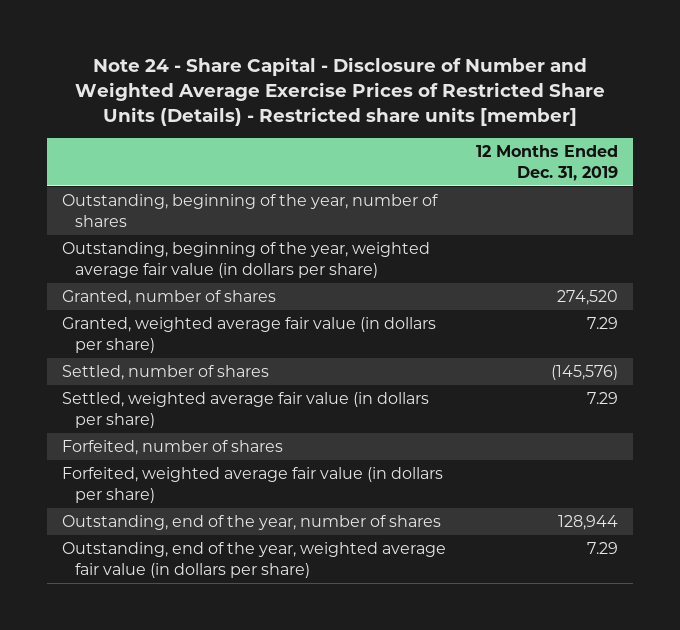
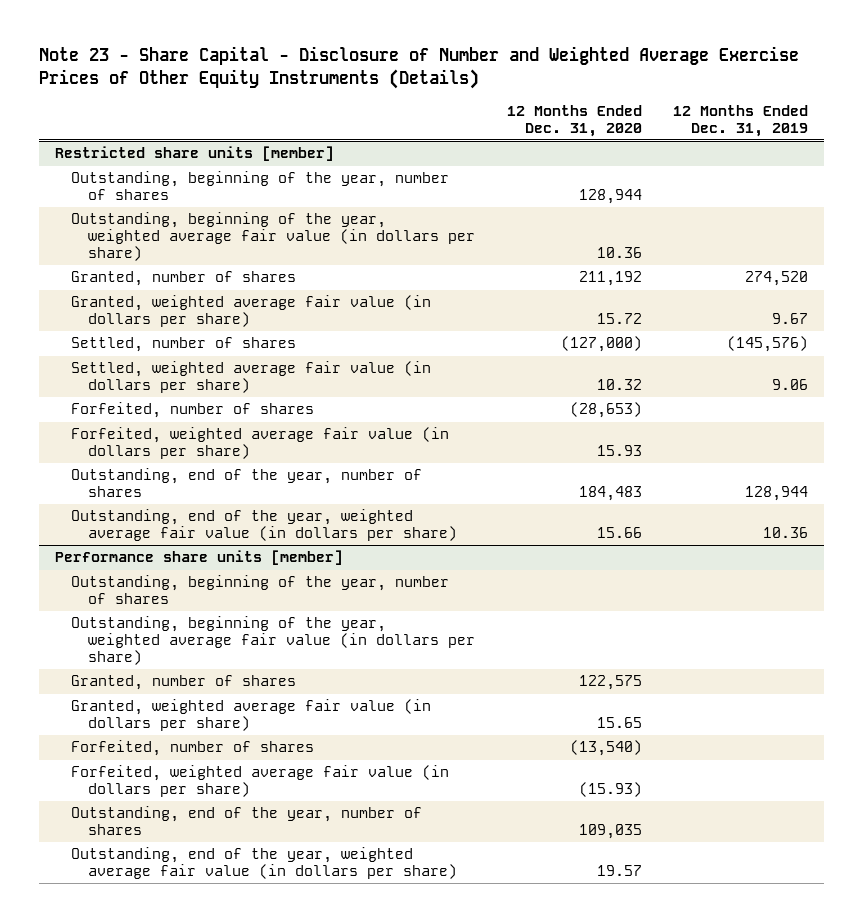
- Note 24 - Share Capital - Disclosure of Number and Weighted Average Exercise Prices of Restricted Share Units (Details) - Restricted share units [member]
+ Note 23 - Share Capital - Disclosure of Number and Weighted Average Exercise Prices of Other Equity Instruments (Details)
- | 12 Months Ended Dec. 31, 2019
+ | 12 Months Ended Dec. 31, 2020 | 12 Months Ended Dec. 31, 2019
+ Restricted share units [member]
- Granted, weighted average fair value (in dollars per share) | 7.29
+ Granted, weighted average fair value (in dollars per share) | 15.72 | 9.67
- Settled, weighted average fair value (in dollars per share) | 7.29
+ Settled, weighted average fair value (in dollars per share) | 10.32 | 9.06
- Outstanding, end of the year, weighted average fair value (in dollars per share) | 7.29
+ Outstanding, end of the year, weighted average fair value (in dollars per share) | 15.66 | 10.36
+ Performance share units [member]
+ Outstanding, beginning of the year, number of shares
+ Outstanding, beginning of the year, weighted average fair value (in dollars per share)
+ Granted, number of shares | 122,575 |
+ Granted, weighted average fair value (in dollars per share) | 15.65 |
+ Forfeited, number of shares | (13,540) |
+ Forfeited, weighted average fair value (in dollars per share) | (15.93) |
+ Outstanding, end of the year, number of shares | 109,035 |
+ Outstanding, end of the year, weighted average fair value (in dollars per share) | 19.57 |

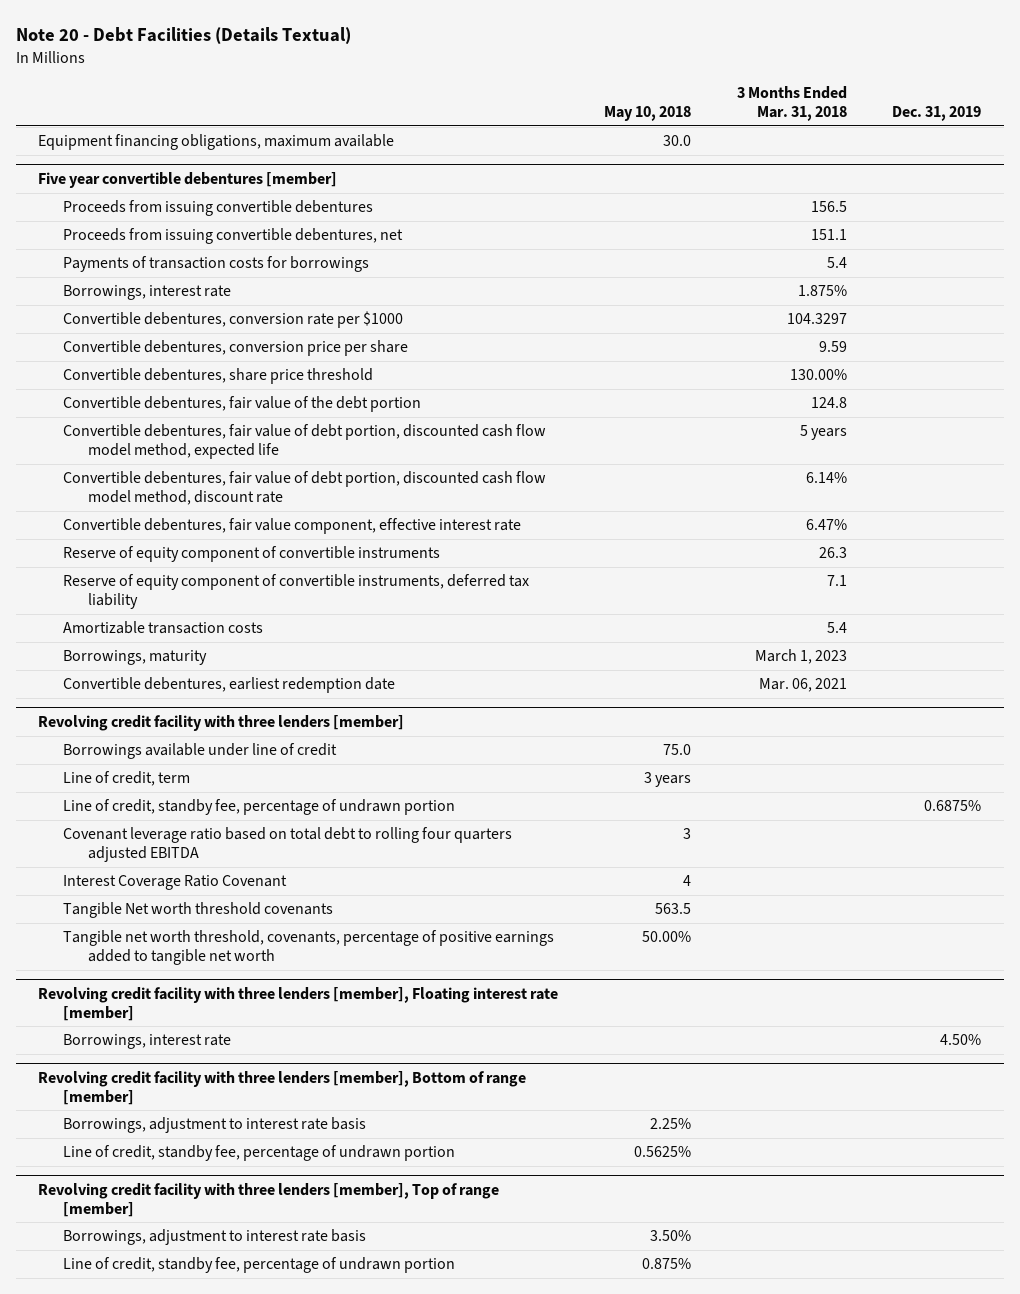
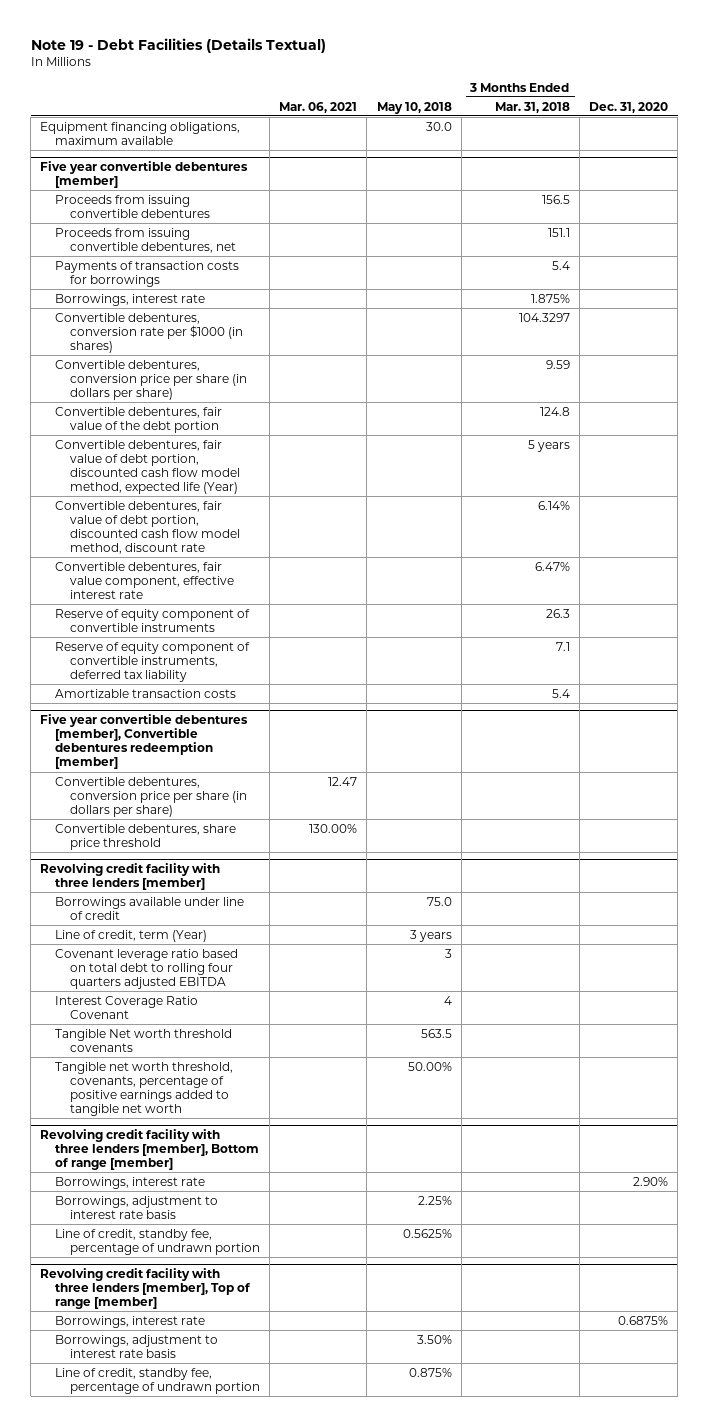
- Note 20 - Debt Facilities (Details Textual)
+ Note 19 - Debt Facilities (Details Textual)
- | May 10, 2018 | 3 Months Ended Mar. 31, 2018 | Dec. 31, 2019
+ | Mar. 06, 2021 | May 10, 2018 | 3 Months Ended Mar. 31, 2018 | Dec. 31, 2020
@ Five year convertible debentures [member]
- Convertible debentures, conversion rate per $1000 | | 104.3297 |
- Convertible debentures, conversion price per share | | 9.59 |
- Convertible debentures, share price threshold | | 130.00% |
+ Convertible debentures, conversion rate per $1000 (in shares) | | | 104.3297 |
+ Convertible debentures, conversion price per share (in dollars per share) | | | 9.59 |
- Convertible debentures, fair value of debt portion, discounted cash flow model method, expected life | | 5 years |
+ Convertible debentures, fair value of debt portion, discounted cash flow model method, expected life (Year) | | | 5 years |
- Borrowings, maturity | | March 1, 2023 |
- Convertible debentures, earliest redemption date | | Mar. 06, 2021 |
+ Five year convertible debentures [member], Convertible debentures redeemption [member]
+ Convertible debentures, conversion price per share (in dollars per share) | 12.47 | | |
+ Convertible debentures, share price threshold | 130.00% | | |
@ Revolving credit facility with three lenders [member]
- Line of credit, term | 3 years | |
- Line of credit, standby fee, percentage of undrawn portion | | | 0.6875%
+ Line of credit, term (Year) | | 3 years | |
- Revolving credit facility with three lenders [member], Floating interest rate [member]
- Borrowings, interest rate | | | 4.50%
@ Revolving credit facility with three lenders [member], Bottom of range [member]
+ Borrowings, interest rate | | | | 2.90%
@ Revolving credit facility with three lenders [member], Top of range [member]
+ Borrowings, interest rate | | | | 0.6875%

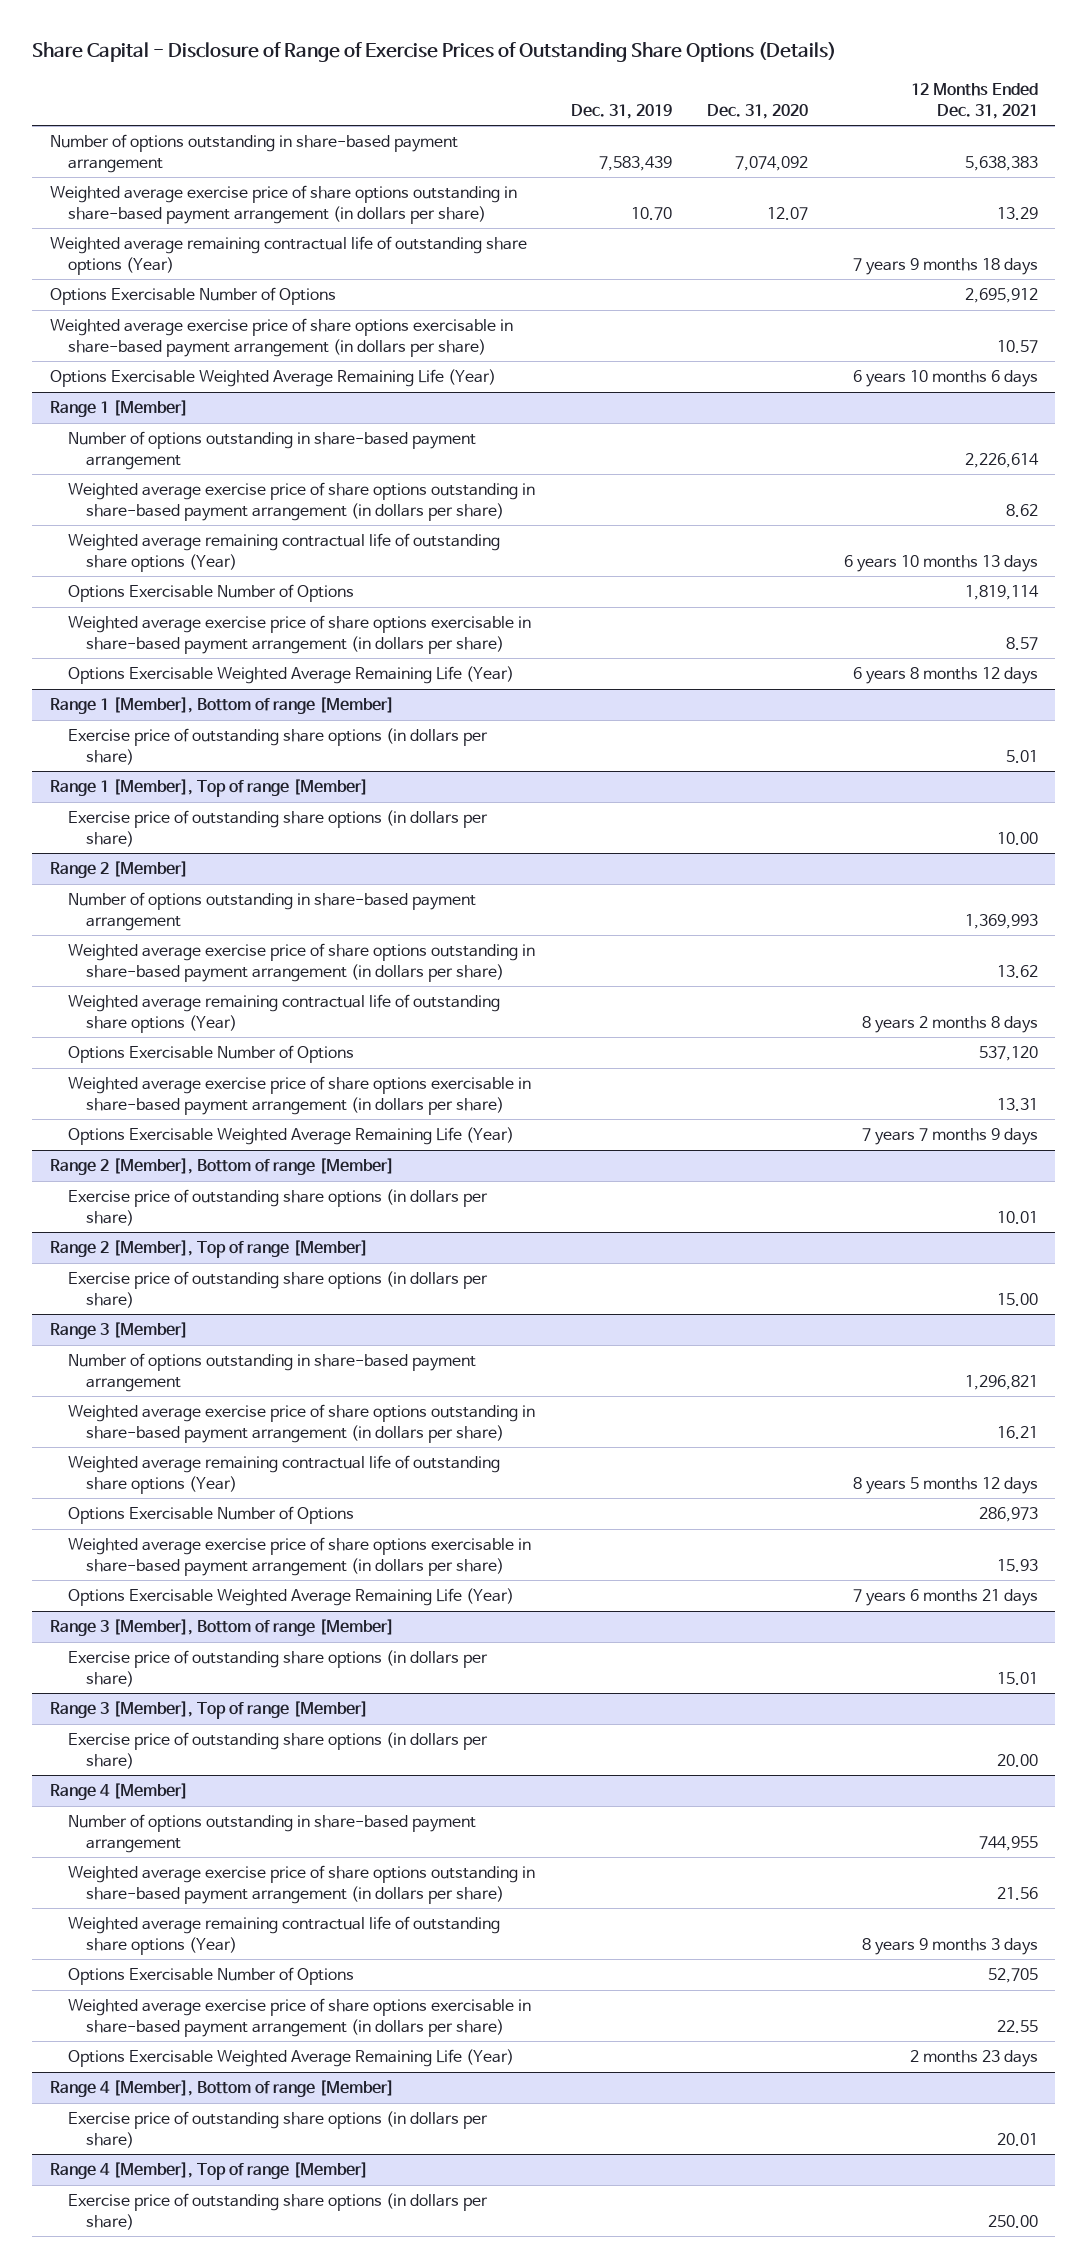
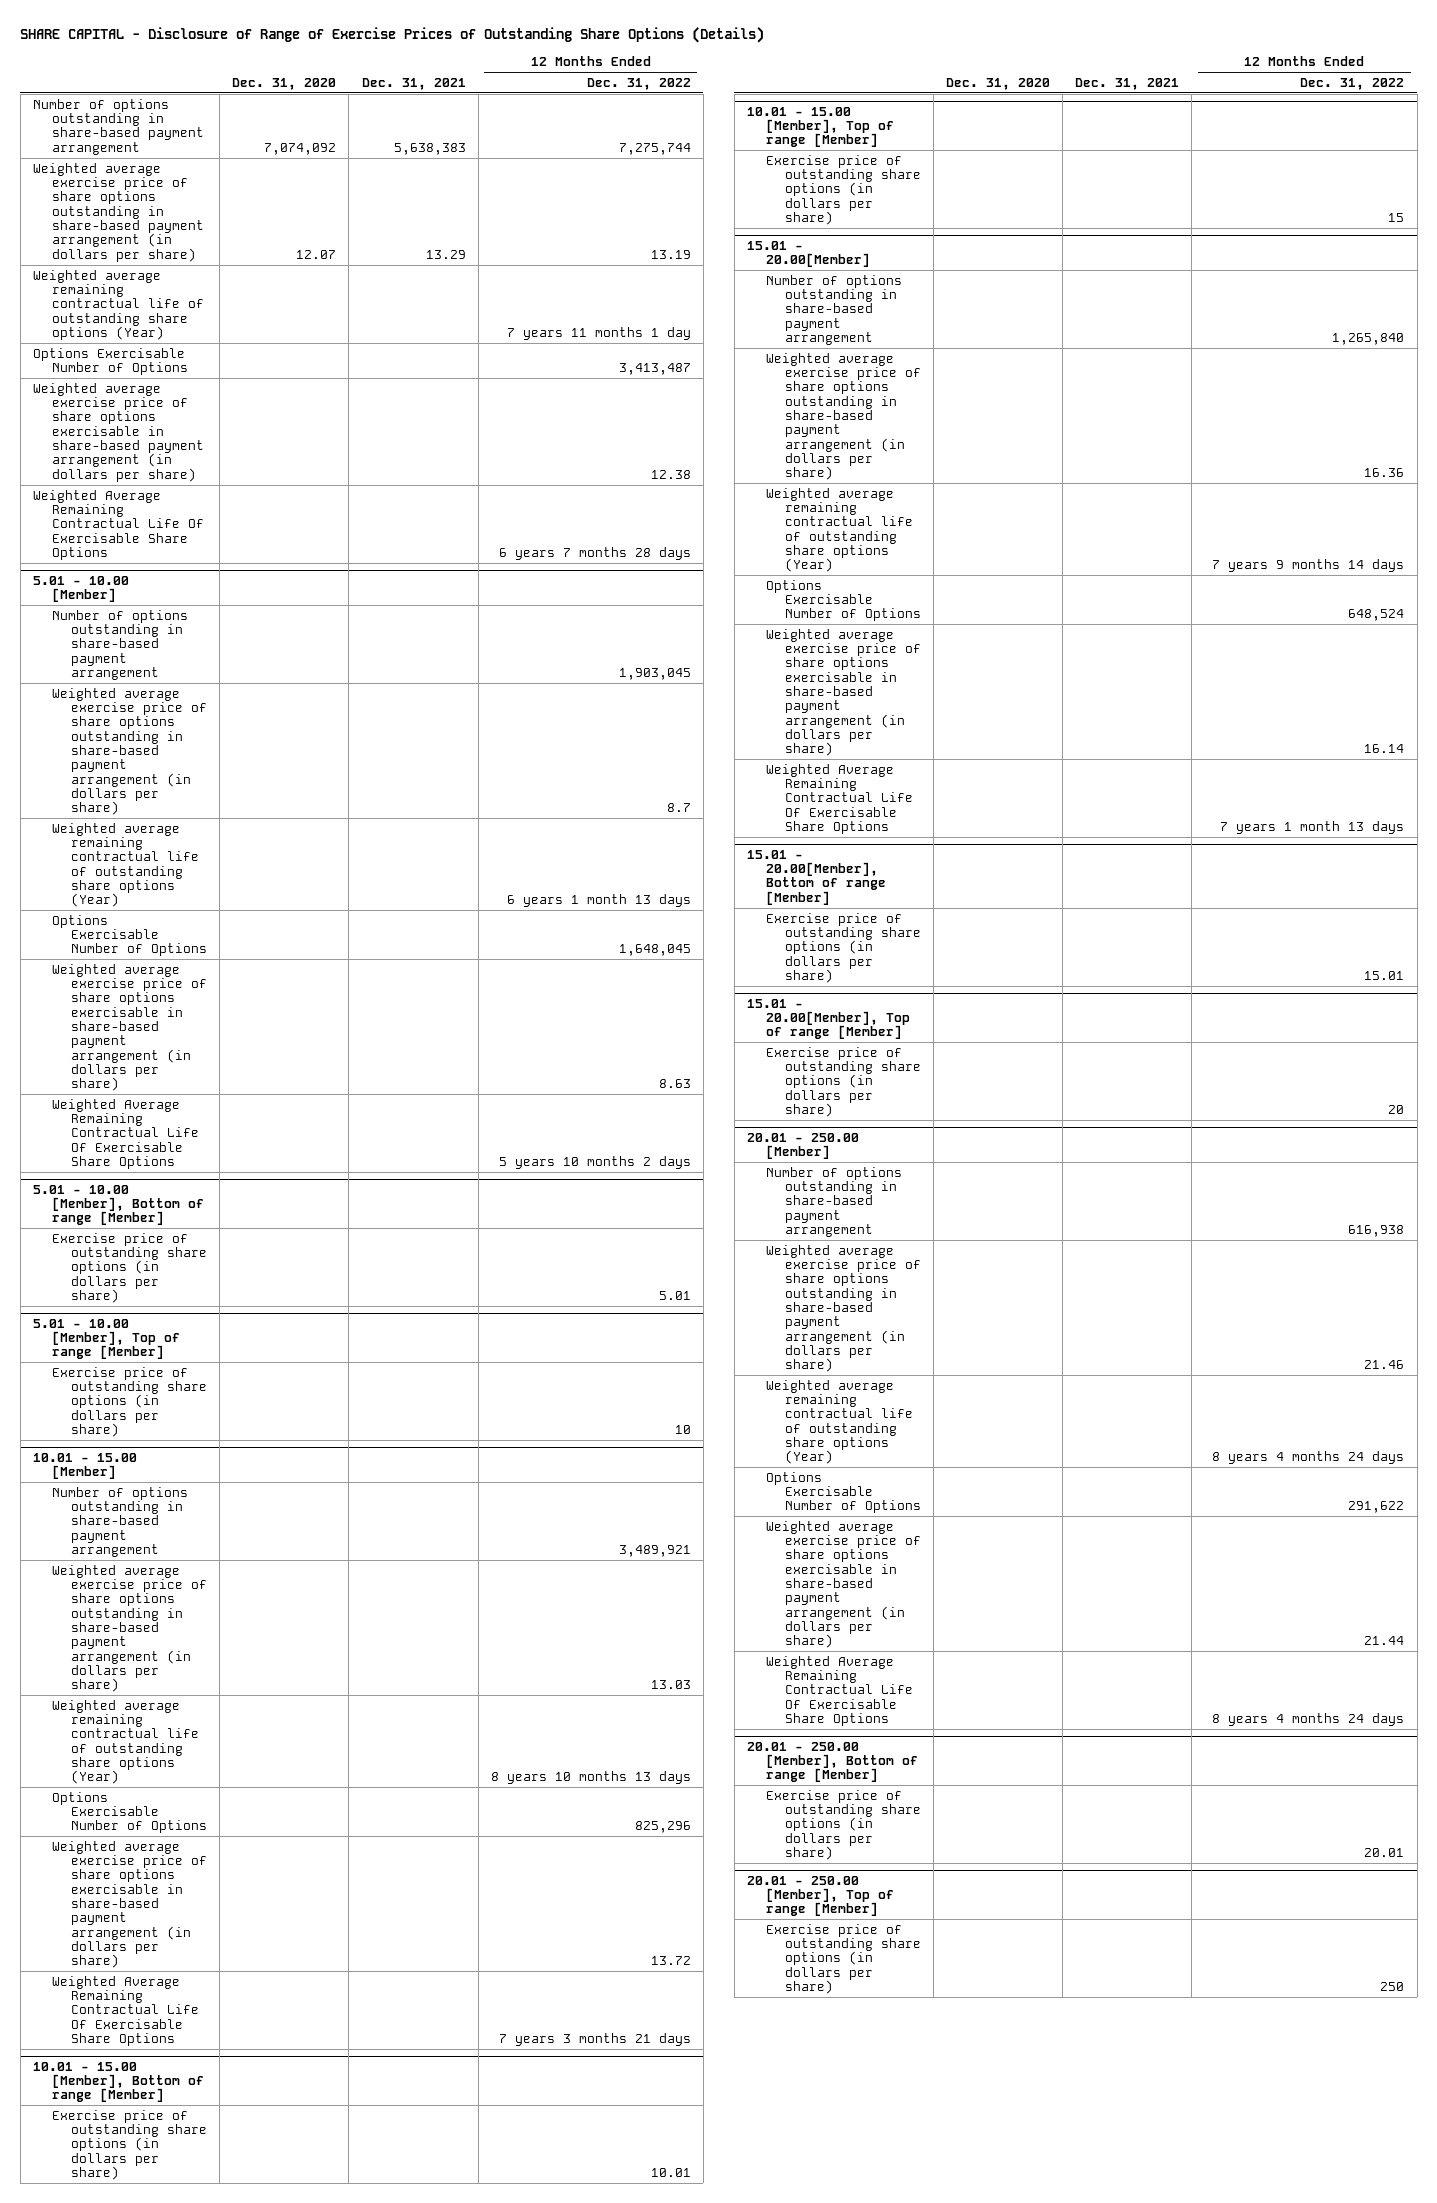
- Share Capital - Disclosure of Range of Exercise Prices of Outstanding Share Options (Details)
+ SHARE CAPITAL - Disclosure of Range of Exercise Prices of Outstanding Share Options (Details)
- | Dec. 31, 2019 | Dec. 31, 2020 | 12 Months Ended Dec. 31, 2021
+ | Dec. 31, 2020 | Dec. 31, 2021 | 12 Months Ended Dec. 31, 2022
- Options Exercisable Weighted Average Remaining Life (Year) | | | 6 years 10 months 6 days
- Range 1 [Member]
+ Weighted Average Remaining Contractual Life Of Exercisable Share Options | | | 6 years 7 months 28 days
+ 5.01 - 10.00 [Member]
- Options Exercisable Weighted Average Remaining Life (Year) | | | 6 years 8 months 12 days
- Range 1 [Member], Bottom of range [Member]
- Exercise price of outstanding share options (in dollars per share) | | | 5.01
- Range 1 [Member], Top of range [Member]
- Exercise price of outstanding share options (in dollars per share) | | | 10.00
- Range 2 [Member]
+ Weighted Average Remaining Contractual Life Of Exercisable Share Options | | | 5 years 10 months 2 days
+ 5.01 - 10.00 [Member], Bottom of range [Member]
+ Exercise price of outstanding share options (in dollars per share) | | | 5.01
+ 5.01 - 10.00 [Member], Top of range [Member]
+ Exercise price of outstanding share options (in dollars per share) | | | 10
+ 10.01 - 15.00 [Member]
- Options Exercisable Weighted Average Remaining Life (Year) | | | 7 years 7 months 9 days
- Range 2 [Member], Bottom of range [Member]
- Exercise price of outstanding share options (in dollars per share) | | | 10.01
- Range 2 [Member], Top of range [Member]
- Exercise price of outstanding share options (in dollars per share) | | | 15.00
- Range 3 [Member]
+ Weighted Average Remaining Contractual Life Of Exercisable Share Options | | | 7 years 3 months 21 days
+ 10.01 - 15.00 [Member], Bottom of range [Member]
+ Exercise price of outstanding share options (in dollars per share) | | | 10.01
+ 10.01 - 15.00 [Member], Top of range [Member]
+ Exercise price of outstanding share options (in dollars per share) | | | 15
+ 15.01 - 20.00[Member]
- Options Exercisable Weighted Average Remaining Life (Year) | | | 7 years 6 months 21 days
- Range 3 [Member], Bottom of range [Member]
- Exercise price of outstanding share options (in dollars per share) | | | 15.01
- Range 3 [Member], Top of range [Member]
- Exercise price of outstanding share options (in dollars per share) | | | 20.00
- Range 4 [Member]
+ Weighted Average Remaining Contractual Life Of Exercisable Share Options | | | 7 years 1 month 13 days
+ 15.01 - 20.00[Member], Bottom of range [Member]
+ Exercise price of outstanding share options (in dollars per share) | | | 15.01
+ 15.01 - 20.00[Member], Top of range [Member]
+ Exercise price of outstanding share options (in dollars per share) | | | 20
+ 20.01 - 250.00 [Member]
- Options Exercisable Weighted Average Remaining Life (Year) | | | 2 months 23 days
- Range 4 [Member], Bottom of range [Member]
- Exercise price of outstanding share options (in dollars per share) | | | 20.01
- Range 4 [Member], Top of range [Member]
- Exercise price of outstanding share options (in dollars per share) | | | 250.00
+ Weighted Average Remaining Contractual Life Of Exercisable Share Options | | | 8 years 4 months 24 days
+ 20.01 - 250.00 [Member], Bottom of range [Member]
+ Exercise price of outstanding share options (in dollars per share) | | | 20.01
+ 20.01 - 250.00 [Member], Top of range [Member]
+ Exercise price of outstanding share options (in dollars per share) | | | 250

